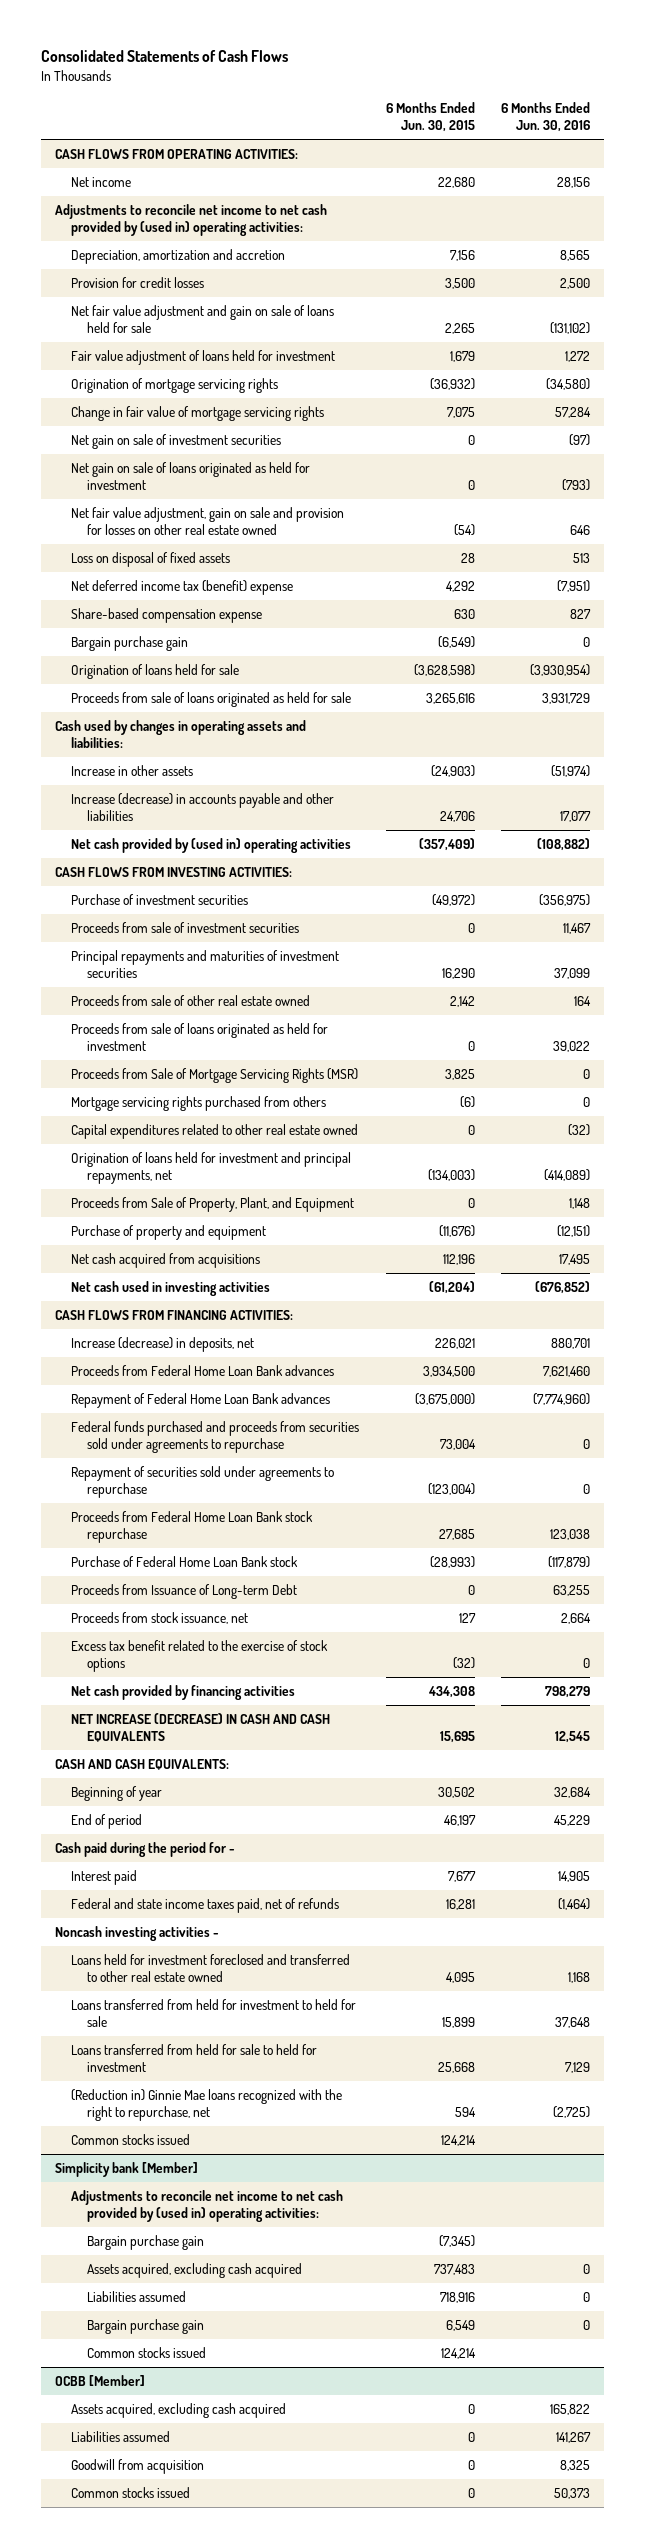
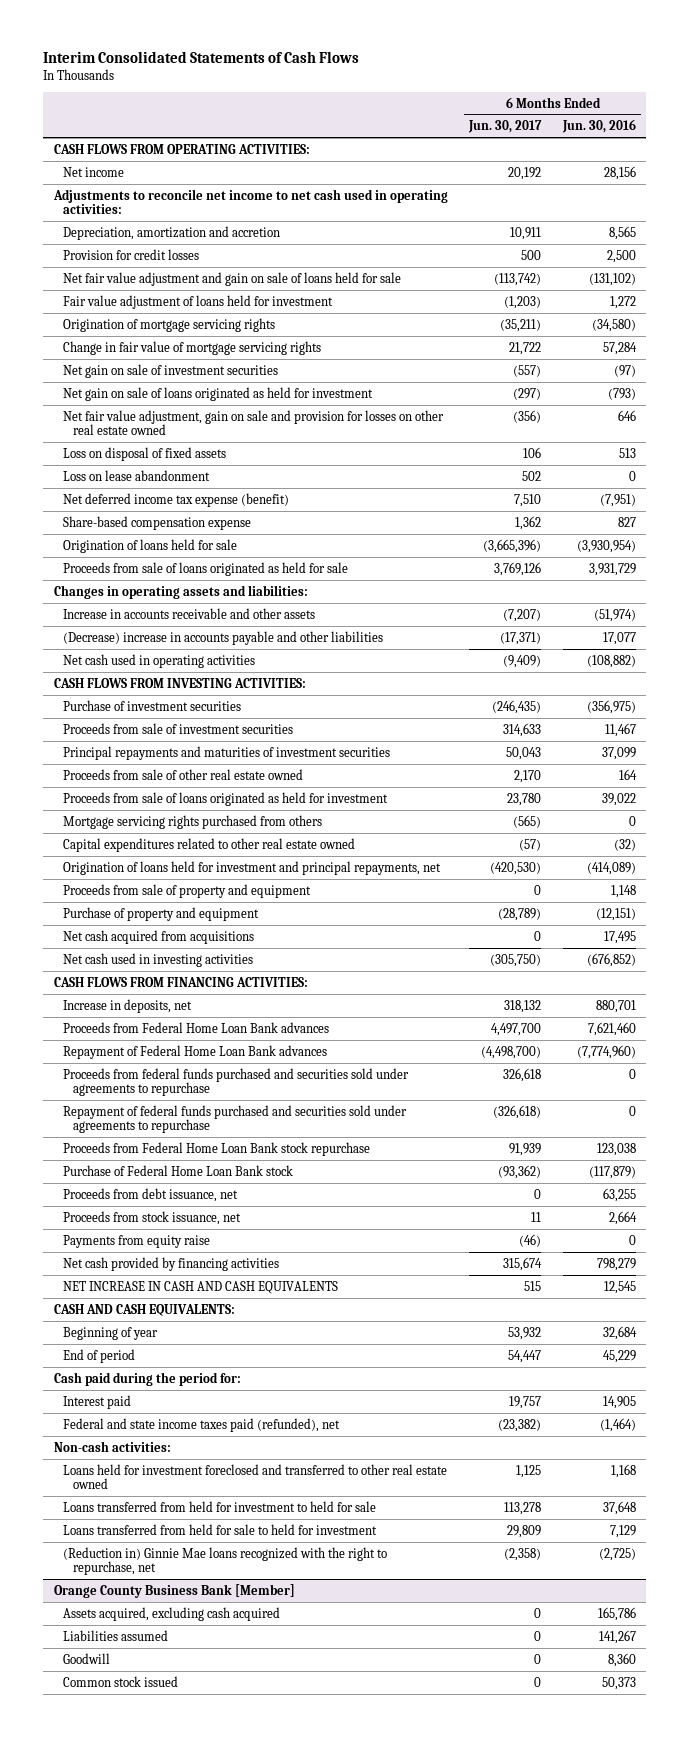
- Consolidated Statements of Cash Flows
+ Interim Consolidated Statements of Cash Flows
- | 6 Months Ended Jun. 30, 2015 | 6 Months Ended Jun. 30, 2016
+ | 6 Months Ended Jun. 30, 2017 | 6 Months Ended Jun. 30, 2016
- Adjustments to reconcile net income to net cash provided by (used in) operating activities:
+ Adjustments to reconcile net income to net cash used in operating activities:
- Net deferred income tax (benefit) expense | 4,292 | (7,951)
+ Loss on lease abandonment | 502 | 0
+ Net deferred income tax expense (benefit) | 7,510 | (7,951)
- Bargain purchase gain | (6,549) | 0
- Cash used by changes in operating assets and liabilities:
- Increase in other assets | (24,903) | (51,974)
- Increase (decrease) in accounts payable and other liabilities | 24,706 | 17,077
- Net cash provided by (used in) operating activities | (357,409) | (108,882)
+ Changes in operating assets and liabilities:
+ Increase in accounts receivable and other assets | (7,207) | (51,974)
+ (Decrease) increase in accounts payable and other liabilities | (17,371) | 17,077
+ Net cash used in operating activities | (9,409) | (108,882)
- Proceeds from Sale of Mortgage Servicing Rights (MSR) | 3,825 | 0
- Proceeds from Sale of Property, Plant, and Equipment | 0 | 1,148
+ Proceeds from sale of property and equipment | 0 | 1,148
- Increase (decrease) in deposits, net | 226,021 | 880,701
+ Increase in deposits, net | 318,132 | 880,701
- Federal funds purchased and proceeds from securities sold under agreements to repurchase | 73,004 | 0
- Repayment of securities sold under agreements to repurchase | (123,004) | 0
+ Proceeds from federal funds purchased and securities sold under agreements to repurchase | 326,618 | 0
+ Repayment of federal funds purchased and securities sold under agreements to repurchase | (326,618) | 0
- Proceeds from Issuance of Long-term Debt | 0 | 63,255
+ Proceeds from debt issuance, net | 0 | 63,255
- Excess tax benefit related to the exercise of stock options | (32) | 0
+ Payments from equity raise | (46) | 0
- NET INCREASE (DECREASE) IN CASH AND CASH EQUIVALENTS | 15,695 | 12,545
+ NET INCREASE IN CASH AND CASH EQUIVALENTS | 515 | 12,545
- Cash paid during the period for -
+ Cash paid during the period for:
- Federal and state income taxes paid, net of refunds | 16,281 | (1,464)
- Noncash investing activities -
+ Federal and state income taxes paid (refunded), net | (23,382) | (1,464)
+ Non-cash activities:
- Common stocks issued | 124,214 |
- Simplicity bank [Member]
- Adjustments to reconcile net income to net cash provided by (used in) operating activities:
- Bargain purchase gain | (7,345) |
- Assets acquired, excluding cash acquired | 737,483 | 0
- Liabilities assumed | 718,916 | 0
- Bargain purchase gain | 6,549 | 0
- Common stocks issued | 124,214 |
- OCBB [Member]
- Assets acquired, excluding cash acquired | 0 | 165,822
+ Orange County Business Bank [Member]
+ Assets acquired, excluding cash acquired | 0 | 165,786
- Goodwill from acquisition | 0 | 8,325
- Common stocks issued | 0 | 50,373
+ Goodwill | 0 | 8,360
+ Common stock issued | 0 | 50,373

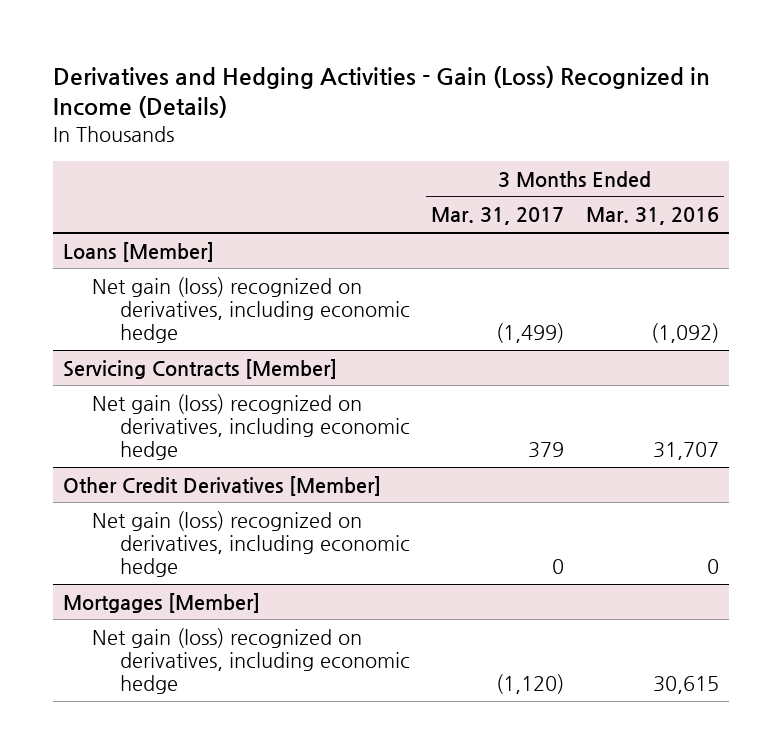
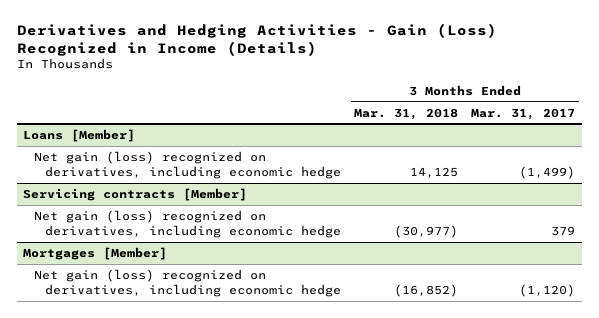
- | 3 Months Ended Mar. 31, 2017 | 3 Months Ended Mar. 31, 2016
+ | 3 Months Ended Mar. 31, 2018 | 3 Months Ended Mar. 31, 2017
- Servicing Contracts [Member]
+ Servicing contracts [Member]
- Other Credit Derivatives [Member]
- Net gain (loss) recognized on derivatives, including economic hedge | 0 | 0

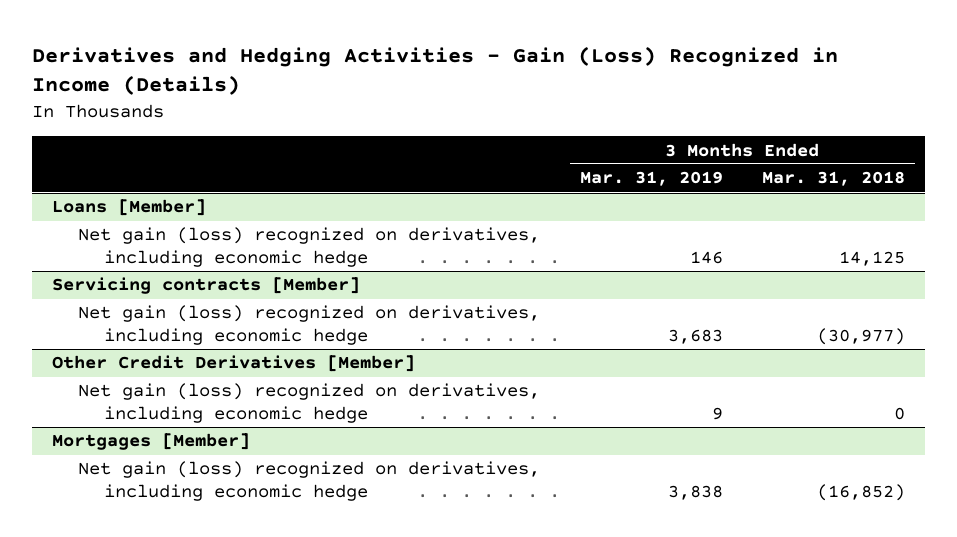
- | 3 Months Ended Mar. 31, 2018 | 3 Months Ended Mar. 31, 2017
+ | 3 Months Ended Mar. 31, 2019 | 3 Months Ended Mar. 31, 2018
+ Other Credit Derivatives [Member]
+ Net gain (loss) recognized on derivatives, including economic hedge | 9 | 0

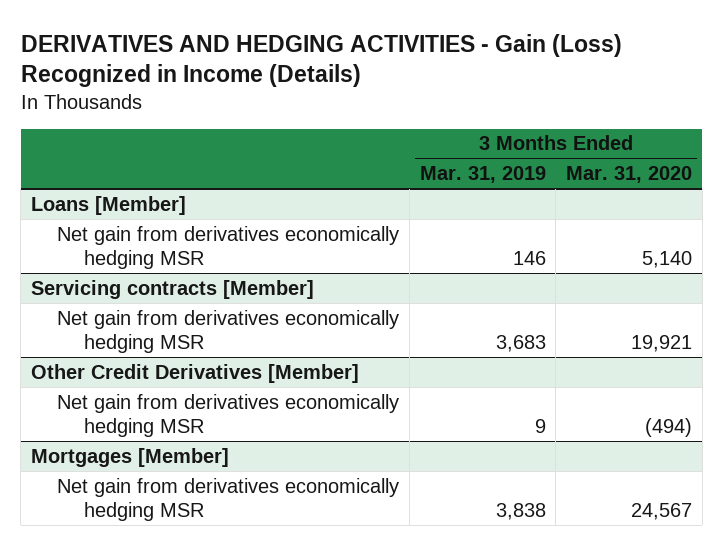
- Derivatives and Hedging Activities - Gain (Loss) Recognized in Income (Details)
+ DERIVATIVES AND HEDGING ACTIVITIES - Gain (Loss) Recognized in Income (Details)
- | 3 Months Ended Mar. 31, 2019 | 3 Months Ended Mar. 31, 2018
+ | 3 Months Ended Mar. 31, 2019 | 3 Months Ended Mar. 31, 2020
@ Loans [Member]
- Net gain (loss) recognized on derivatives, including economic hedge | 146 | 14,125
+ Net gain from derivatives economically hedging MSR | 146 | 5,140
@ Servicing contracts [Member]
- Net gain (loss) recognized on derivatives, including economic hedge | 3,683 | (30,977)
+ Net gain from derivatives economically hedging MSR | 3,683 | 19,921
@ Other Credit Derivatives [Member]
- Net gain (loss) recognized on derivatives, including economic hedge | 9 | 0
+ Net gain from derivatives economically hedging MSR | 9 | (494)
@ Mortgages [Member]
- Net gain (loss) recognized on derivatives, including economic hedge | 3,838 | (16,852)
+ Net gain from derivatives economically hedging MSR | 3,838 | 24,567

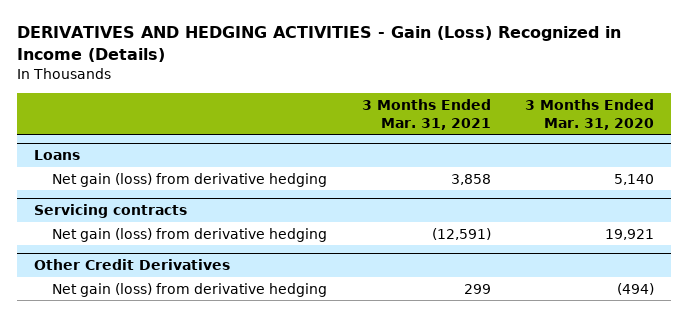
- | 3 Months Ended Mar. 31, 2019 | 3 Months Ended Mar. 31, 2020
+ | 3 Months Ended Mar. 31, 2021 | 3 Months Ended Mar. 31, 2020
- Loans [Member]
- Net gain from derivatives economically hedging MSR | 146 | 5,140
- Servicing contracts [Member]
- Net gain from derivatives economically hedging MSR | 3,683 | 19,921
- Other Credit Derivatives [Member]
- Net gain from derivatives economically hedging MSR | 9 | (494)
- Mortgages [Member]
- Net gain from derivatives economically hedging MSR | 3,838 | 24,567
+ Loans
+ Net gain (loss) from derivative hedging | 3,858 | 5,140
+ Servicing contracts
+ Net gain (loss) from derivative hedging | (12,591) | 19,921
+ Other Credit Derivatives
+ Net gain (loss) from derivative hedging | 299 | (494)

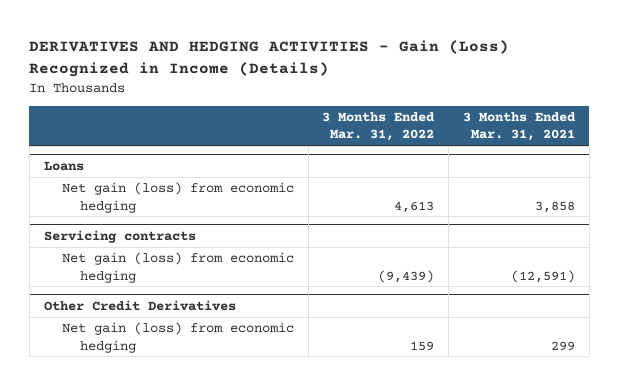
- | 3 Months Ended Mar. 31, 2021 | 3 Months Ended Mar. 31, 2020
+ | 3 Months Ended Mar. 31, 2022 | 3 Months Ended Mar. 31, 2021
@ Loans
- Net gain (loss) from derivative hedging | 3,858 | 5,140
+ Net gain (loss) from economic hedging | 4,613 | 3,858
@ Servicing contracts
- Net gain (loss) from derivative hedging | (12,591) | 19,921
+ Net gain (loss) from economic hedging | (9,439) | (12,591)
@ Other Credit Derivatives
- Net gain (loss) from derivative hedging | 299 | (494)
+ Net gain (loss) from economic hedging | 159 | 299

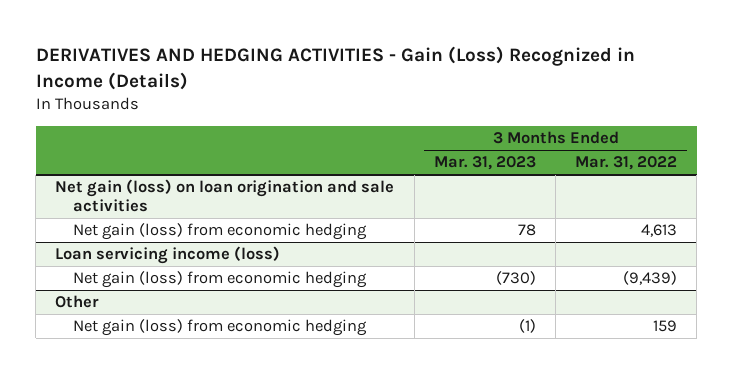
- | 3 Months Ended Mar. 31, 2022 | 3 Months Ended Mar. 31, 2021
+ | 3 Months Ended Mar. 31, 2023 | 3 Months Ended Mar. 31, 2022
- Loans
+ Net gain (loss) on loan origination and sale activities
- Servicing contracts
+ Loan servicing income (loss)
- Other Credit Derivatives
+ Other

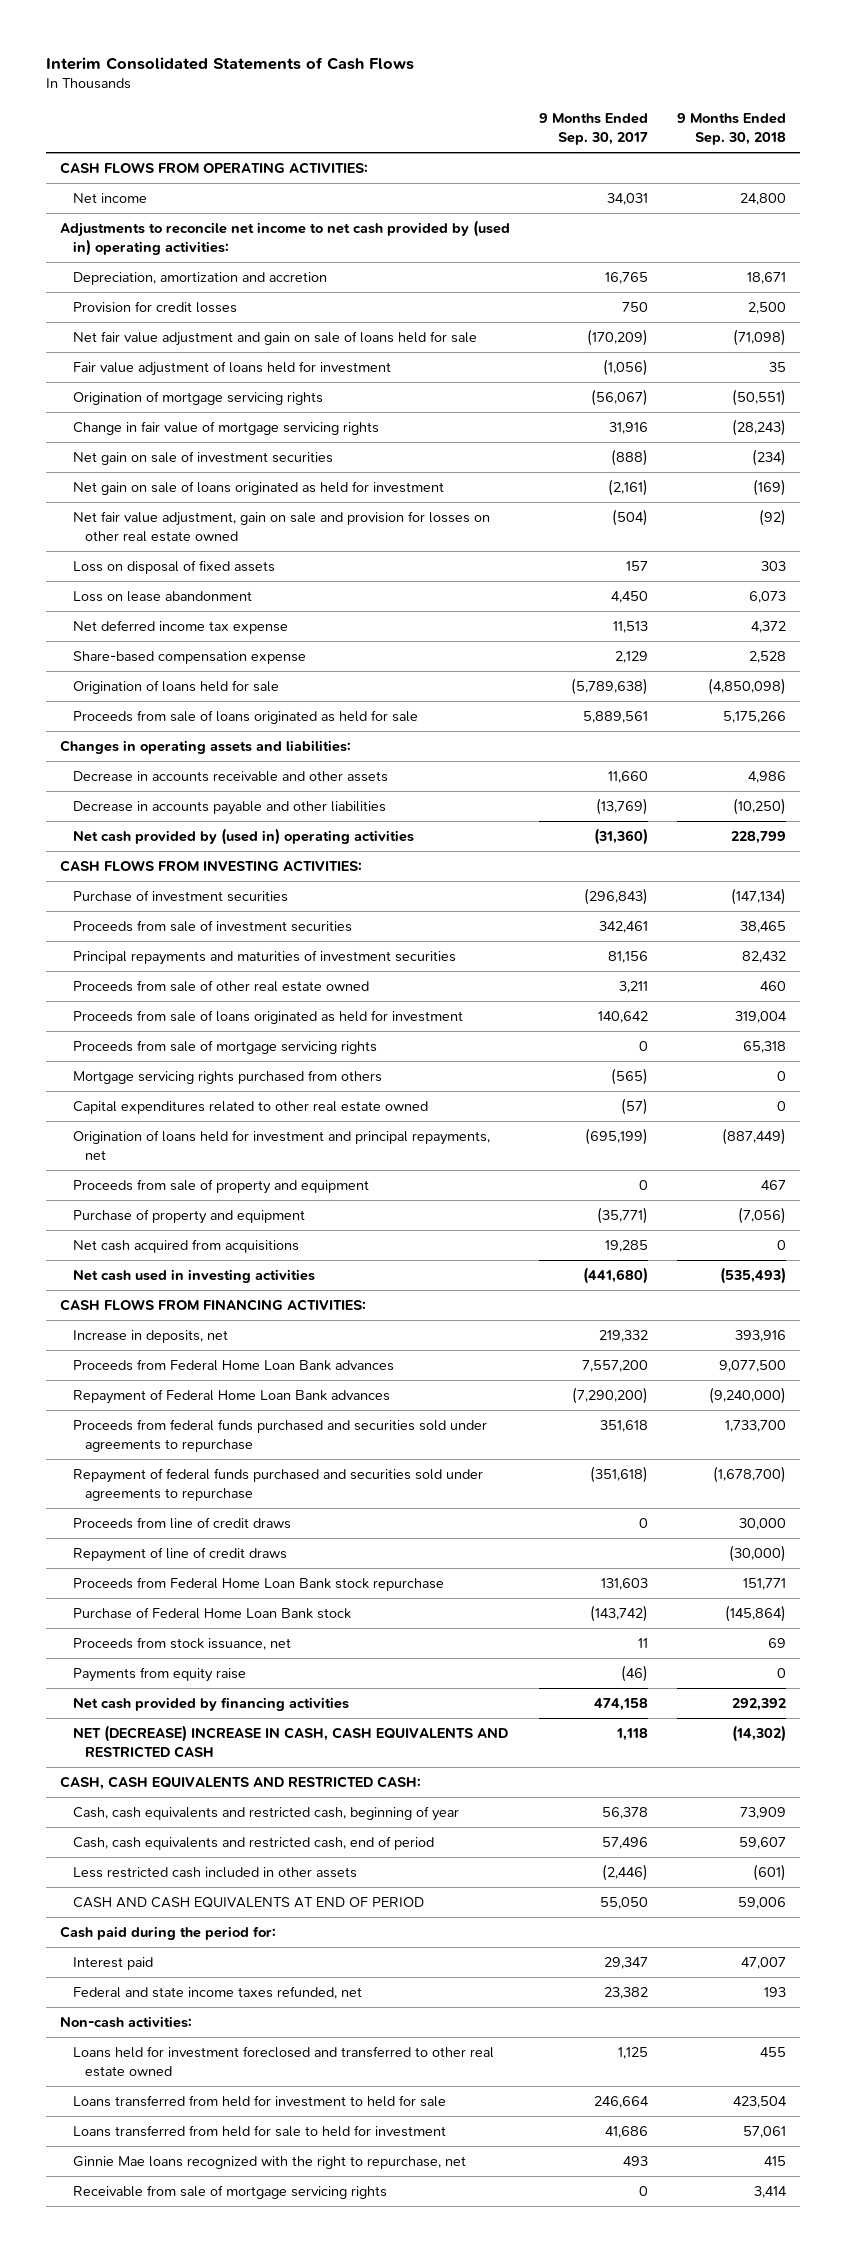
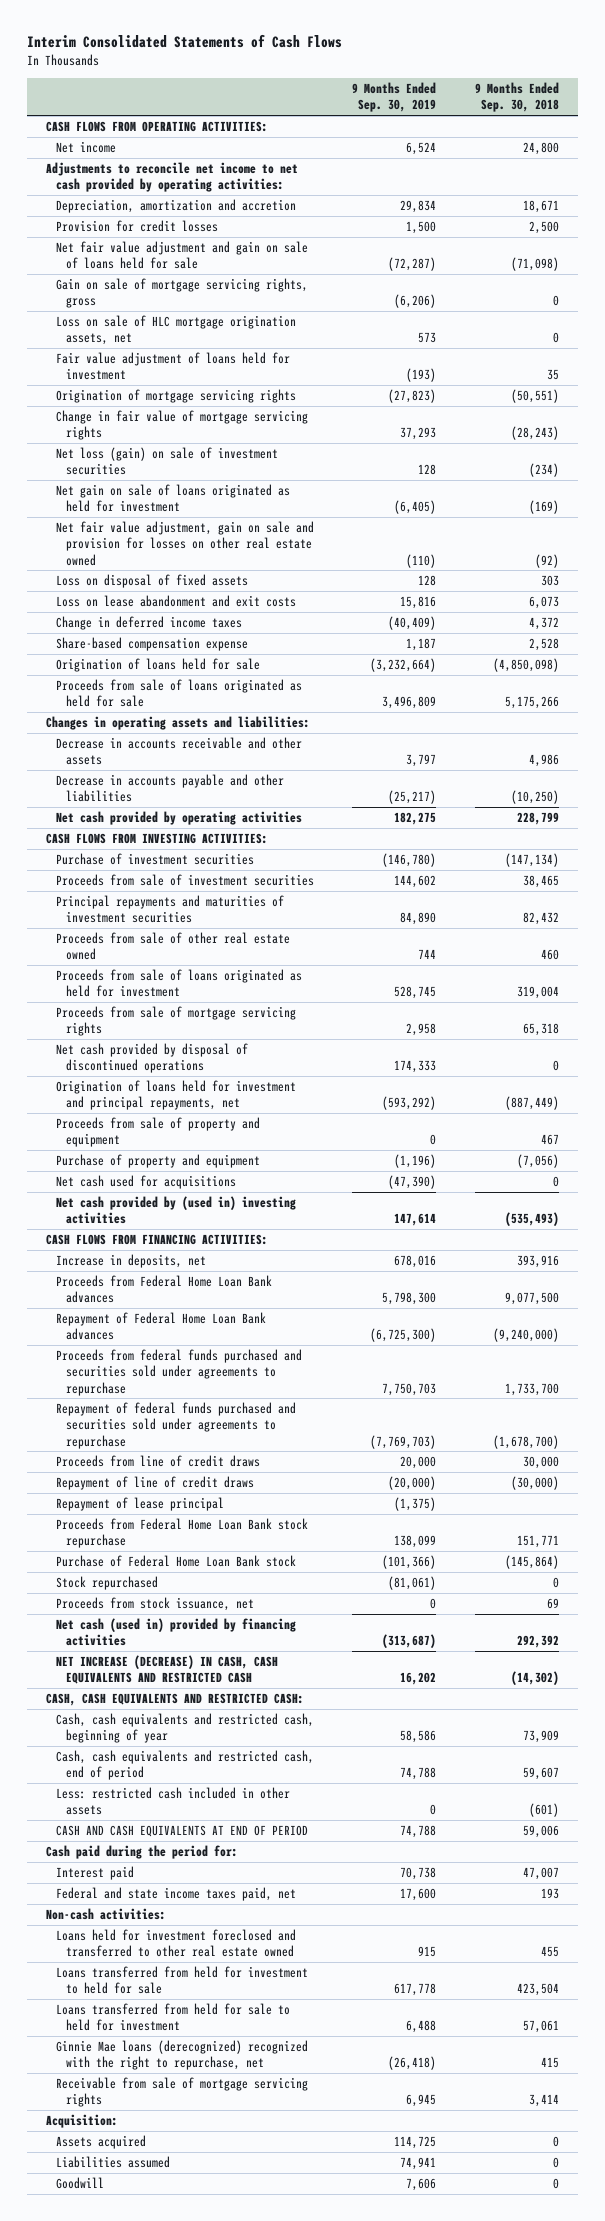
- | 9 Months Ended Sep. 30, 2017 | 9 Months Ended Sep. 30, 2018
+ | 9 Months Ended Sep. 30, 2019 | 9 Months Ended Sep. 30, 2018
- Adjustments to reconcile net income to net cash provided by (used in) operating activities:
+ Adjustments to reconcile net income to net cash provided by operating activities:
+ Gain on sale of mortgage servicing rights, gross | (6,206) | 0
+ Loss on sale of HLC mortgage origination assets, net | 573 | 0
- Net gain on sale of investment securities | (888) | (234)
+ Net loss (gain) on sale of investment securities | 128 | (234)
- Loss on lease abandonment | 4,450 | 6,073
- Net deferred income tax expense | 11,513 | 4,372
+ Loss on lease abandonment and exit costs | 15,816 | 6,073
+ Change in deferred income taxes | (40,409) | 4,372
- Net cash provided by (used in) operating activities | (31,360) | 228,799
+ Net cash provided by operating activities | 182,275 | 228,799
- Mortgage servicing rights purchased from others | (565) | 0
- Capital expenditures related to other real estate owned | (57) | 0
+ Net cash provided by disposal of discontinued operations | 174,333 | 0
- Net cash acquired from acquisitions | 19,285 | 0
- Net cash used in investing activities | (441,680) | (535,493)
+ Net cash used for acquisitions | (47,390) | 0
+ Net cash provided by (used in) investing activities | 147,614 | (535,493)
+ Repayment of lease principal | (1,375) |
+ Stock repurchased | (81,061) | 0
- Payments from equity raise | (46) | 0
- Net cash provided by financing activities | 474,158 | 292,392
- NET (DECREASE) INCREASE IN CASH, CASH EQUIVALENTS AND RESTRICTED CASH | 1,118 | (14,302)
+ Net cash (used in) provided by financing activities | (313,687) | 292,392
+ NET INCREASE (DECREASE) IN CASH, CASH EQUIVALENTS AND RESTRICTED CASH | 16,202 | (14,302)
- Less restricted cash included in other assets | (2,446) | (601)
+ Less: restricted cash included in other assets | 0 | (601)
- Federal and state income taxes refunded, net | 23,382 | 193
+ Federal and state income taxes paid, net | 17,600 | 193
- Ginnie Mae loans recognized with the right to repurchase, net | 493 | 415
+ Ginnie Mae loans (derecognized) recognized with the right to repurchase, net | (26,418) | 415
+ Acquisition:
+ Assets acquired | 114,725 | 0
+ Liabilities assumed | 74,941 | 0
+ Goodwill | 7,606 | 0

